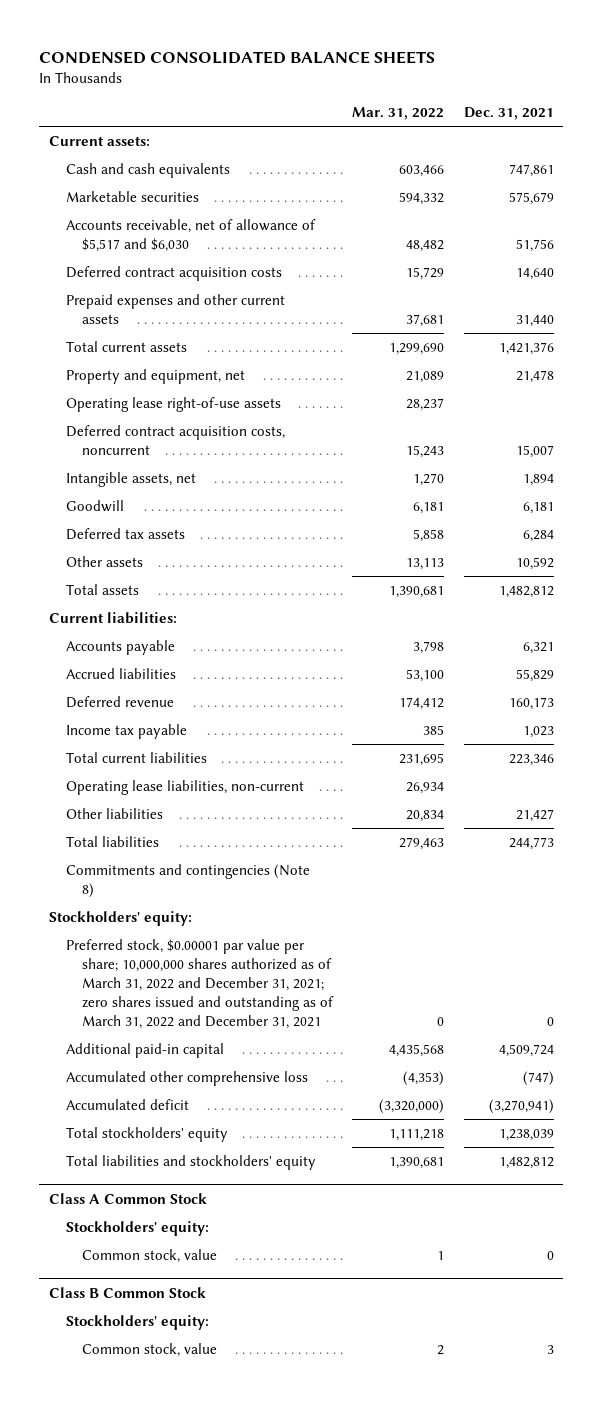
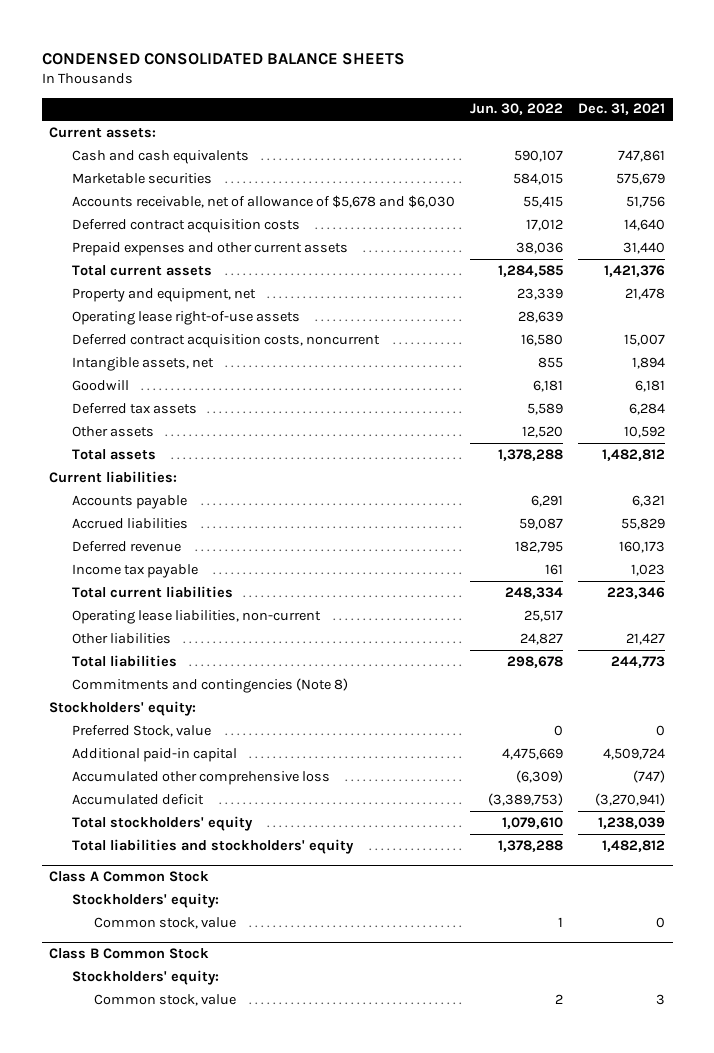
- | Mar. 31, 2022 | Dec. 31, 2021
+ | Jun. 30, 2022 | Dec. 31, 2021
- Accounts receivable, net of allowance of $5,517 and $6,030 | 48,482 | 51,756
+ Accounts receivable, net of allowance of $5,678 and $6,030 | 55,415 | 51,756
- Preferred stock, $0.00001 par value per share; 10,000,000 shares authorized as of March 31, 2022 and December 31, 2021; zero shares issued and outstanding as of March 31, 2022 and December 31, 2021 | 0 | 0
+ Preferred Stock, value | 0 | 0

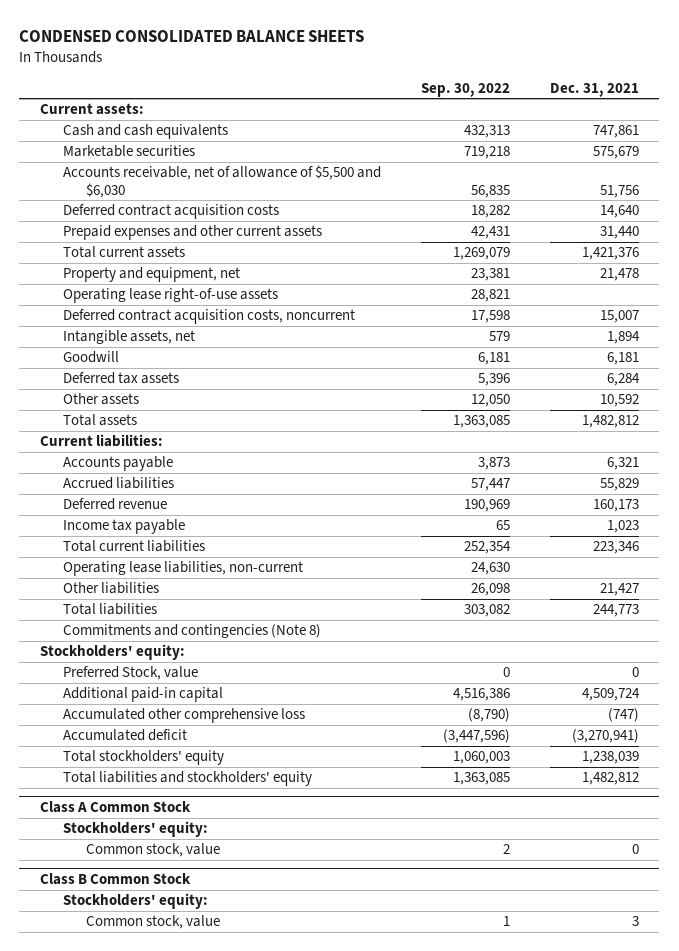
- | Jun. 30, 2022 | Dec. 31, 2021
+ | Sep. 30, 2022 | Dec. 31, 2021
- Accounts receivable, net of allowance of $5,678 and $6,030 | 55,415 | 51,756
+ Accounts receivable, net of allowance of $5,500 and $6,030 | 56,835 | 51,756

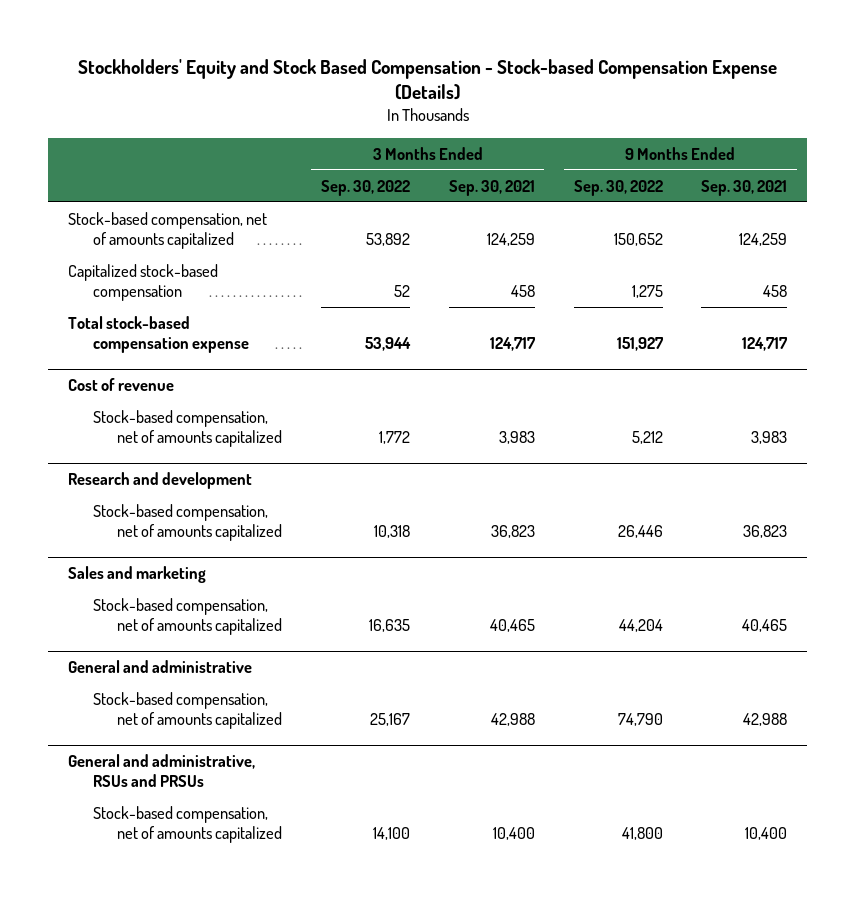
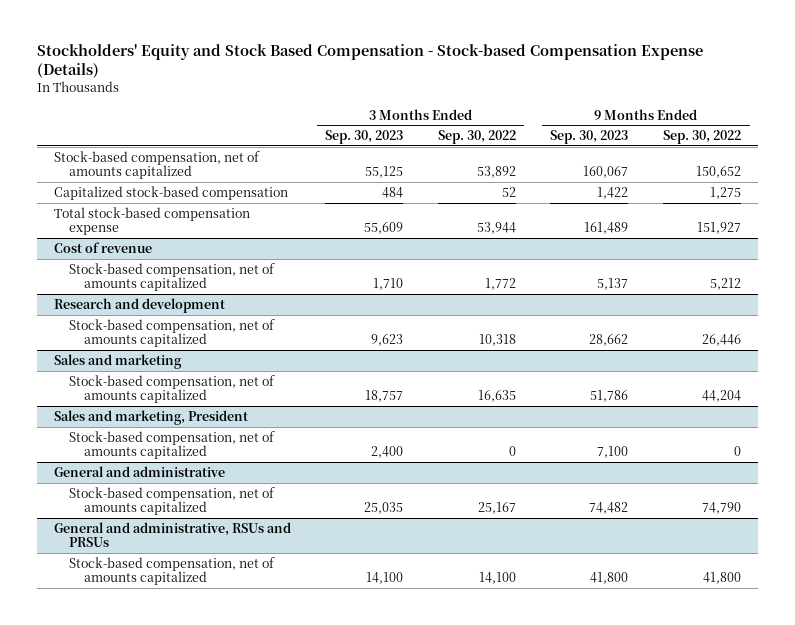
- | 3 Months Ended Sep. 30, 2022 | 3 Months Ended Sep. 30, 2021 | 9 Months Ended Sep. 30, 2022 | 9 Months Ended Sep. 30, 2021
+ | 3 Months Ended Sep. 30, 2023 | 3 Months Ended Sep. 30, 2022 | 9 Months Ended Sep. 30, 2023 | 9 Months Ended Sep. 30, 2022
+ Sales and marketing, President
+ Stock-based compensation, net of amounts capitalized | 2,400 | 0 | 7,100 | 0

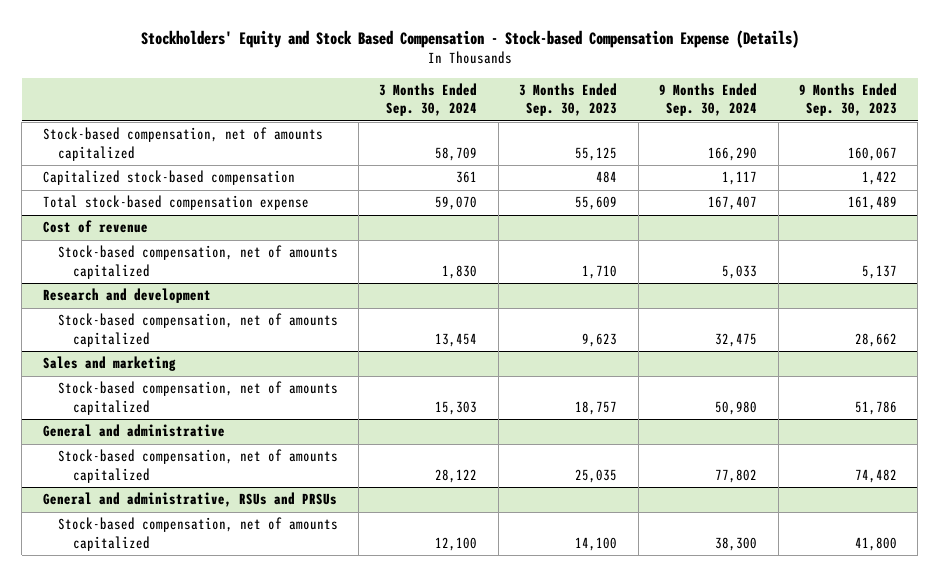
- | 3 Months Ended Sep. 30, 2023 | 3 Months Ended Sep. 30, 2022 | 9 Months Ended Sep. 30, 2023 | 9 Months Ended Sep. 30, 2022
+ | 3 Months Ended Sep. 30, 2024 | 3 Months Ended Sep. 30, 2023 | 9 Months Ended Sep. 30, 2024 | 9 Months Ended Sep. 30, 2023
- Sales and marketing, President
- Stock-based compensation, net of amounts capitalized | 2,400 | 0 | 7,100 | 0

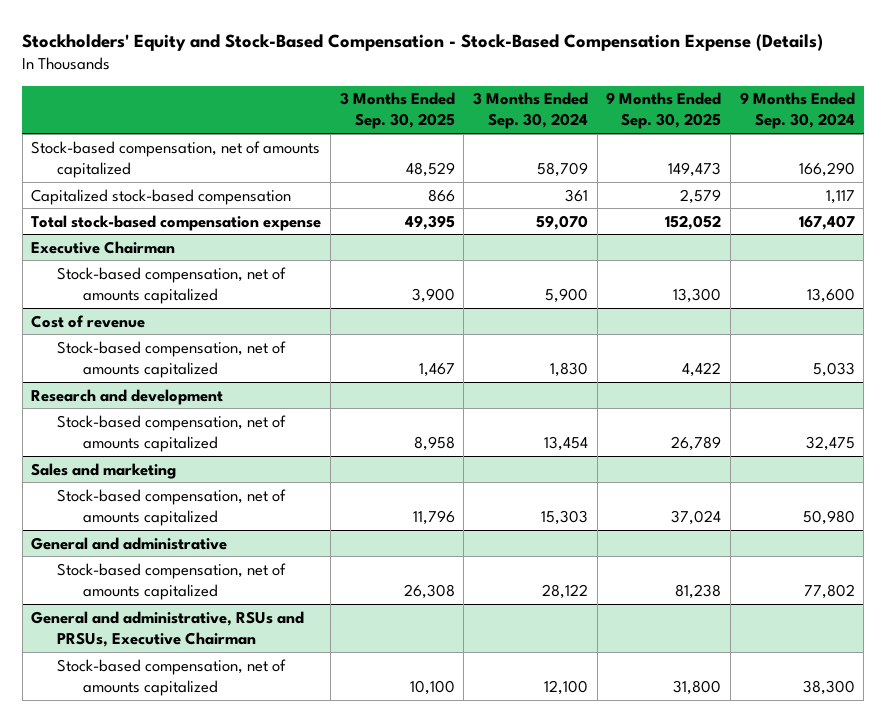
- Stockholders' Equity and Stock Based Compensation - Stock-based Compensation Expense (Details)
+ Stockholders' Equity and Stock-Based Compensation - Stock-Based Compensation Expense (Details)
- | 3 Months Ended Sep. 30, 2024 | 3 Months Ended Sep. 30, 2023 | 9 Months Ended Sep. 30, 2024 | 9 Months Ended Sep. 30, 2023
+ | 3 Months Ended Sep. 30, 2025 | 3 Months Ended Sep. 30, 2024 | 9 Months Ended Sep. 30, 2025 | 9 Months Ended Sep. 30, 2024
+ Executive Chairman
+ Stock-based compensation, net of amounts capitalized | 3,900 | 5,900 | 13,300 | 13,600
- General and administrative, RSUs and PRSUs
+ General and administrative, RSUs and PRSUs, Executive Chairman

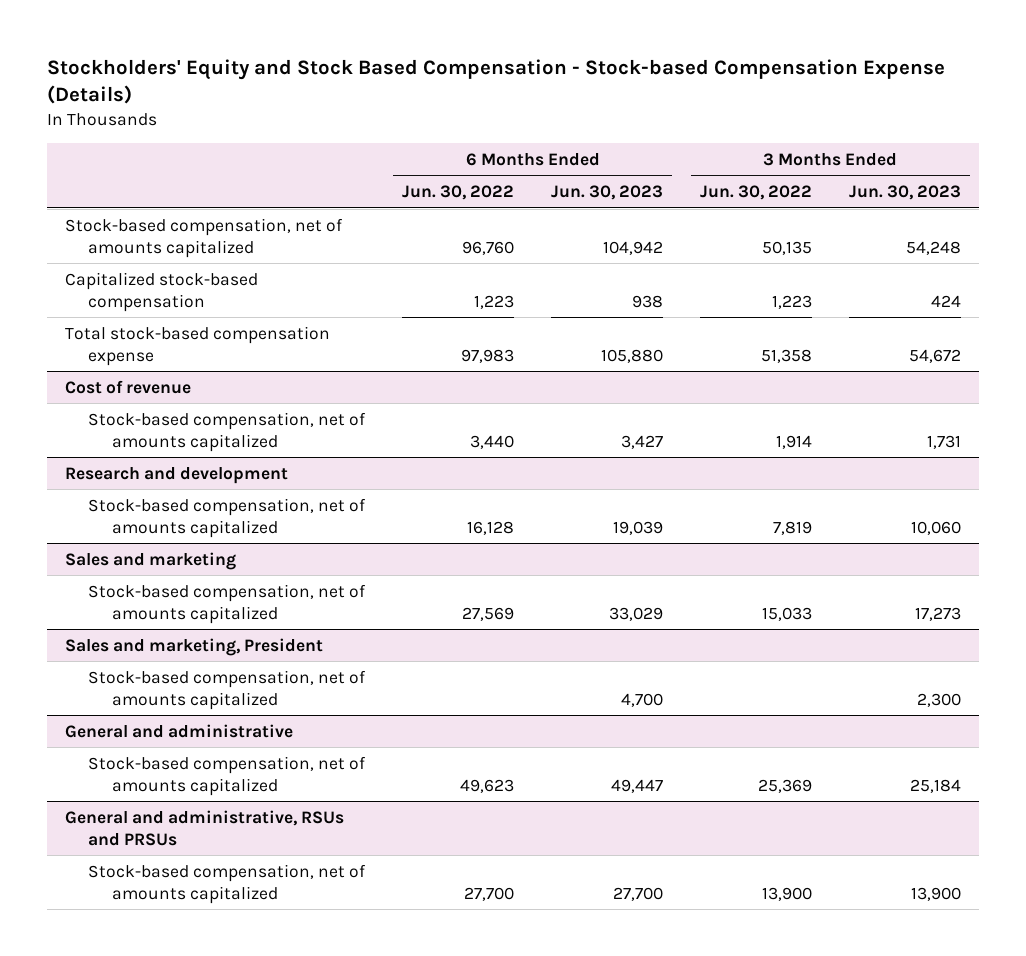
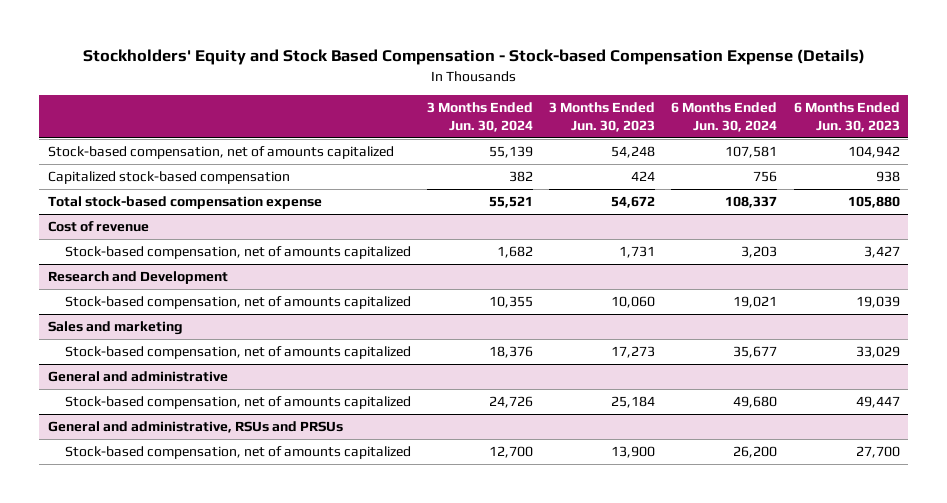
- | 6 Months Ended Jun. 30, 2022 | 6 Months Ended Jun. 30, 2023 | 3 Months Ended Jun. 30, 2022 | 3 Months Ended Jun. 30, 2023
+ | 3 Months Ended Jun. 30, 2024 | 3 Months Ended Jun. 30, 2023 | 6 Months Ended Jun. 30, 2024 | 6 Months Ended Jun. 30, 2023
- Research and development
+ Research and Development
- Sales and marketing, President
- Stock-based compensation, net of amounts capitalized | | 4,700 | | 2,300

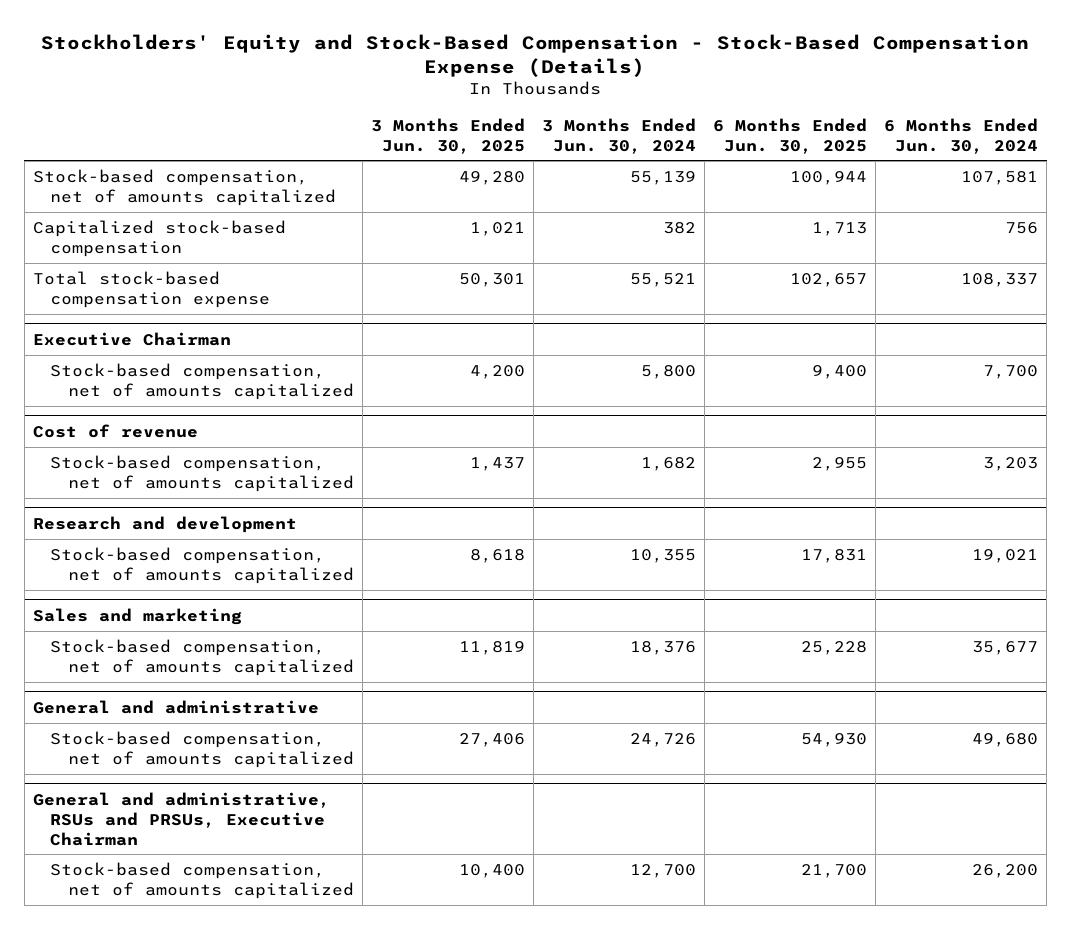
- Stockholders' Equity and Stock Based Compensation - Stock-based Compensation Expense (Details)
+ Stockholders' Equity and Stock-Based Compensation - Stock-Based Compensation Expense (Details)
- | 3 Months Ended Jun. 30, 2024 | 3 Months Ended Jun. 30, 2023 | 6 Months Ended Jun. 30, 2024 | 6 Months Ended Jun. 30, 2023
+ | 3 Months Ended Jun. 30, 2025 | 3 Months Ended Jun. 30, 2024 | 6 Months Ended Jun. 30, 2025 | 6 Months Ended Jun. 30, 2024
+ Executive Chairman
+ Stock-based compensation, net of amounts capitalized | 4,200 | 5,800 | 9,400 | 7,700
- Research and Development
+ Research and development
- General and administrative, RSUs and PRSUs
+ General and administrative, RSUs and PRSUs, Executive Chairman

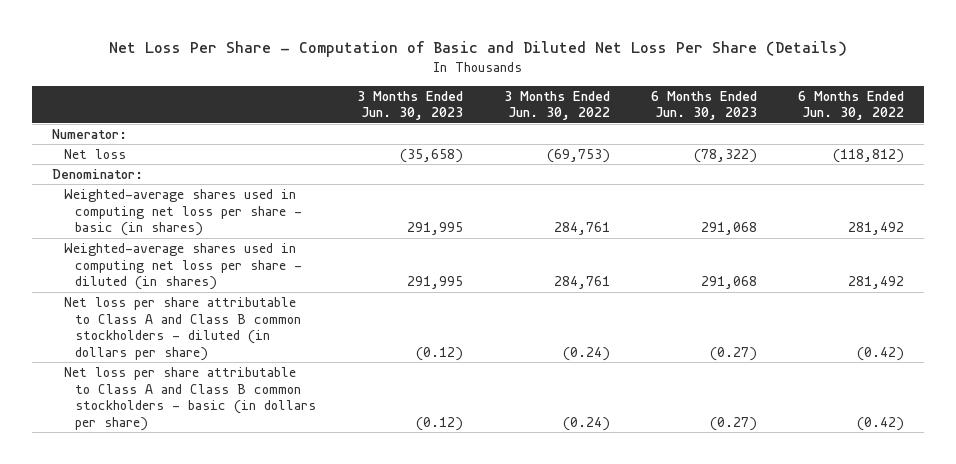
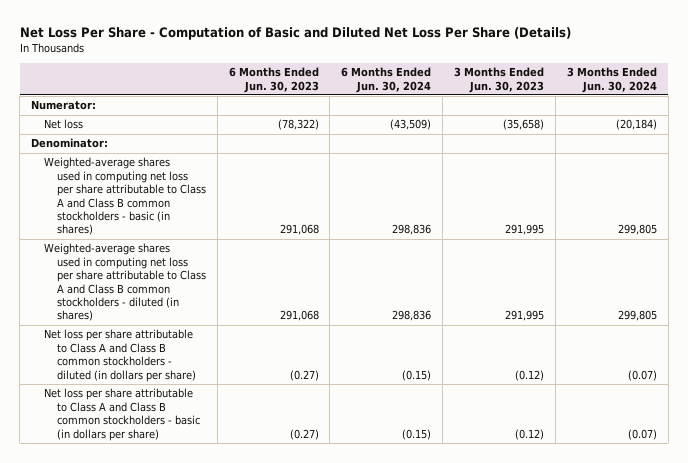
- | 3 Months Ended Jun. 30, 2023 | 3 Months Ended Jun. 30, 2022 | 6 Months Ended Jun. 30, 2023 | 6 Months Ended Jun. 30, 2022
+ | 6 Months Ended Jun. 30, 2023 | 6 Months Ended Jun. 30, 2024 | 3 Months Ended Jun. 30, 2023 | 3 Months Ended Jun. 30, 2024
- Weighted-average shares used in computing net loss per share - basic (in shares) | 291,995 | 284,761 | 291,068 | 281,492
- Weighted-average shares used in computing net loss per share - diluted (in shares) | 291,995 | 284,761 | 291,068 | 281,492
+ Weighted-average shares used in computing net loss per share attributable to Class A and Class B common stockholders - basic (in shares) | 291,068 | 298,836 | 291,995 | 299,805
+ Weighted-average shares used in computing net loss per share attributable to Class A and Class B common stockholders - diluted (in shares) | 291,068 | 298,836 | 291,995 | 299,805

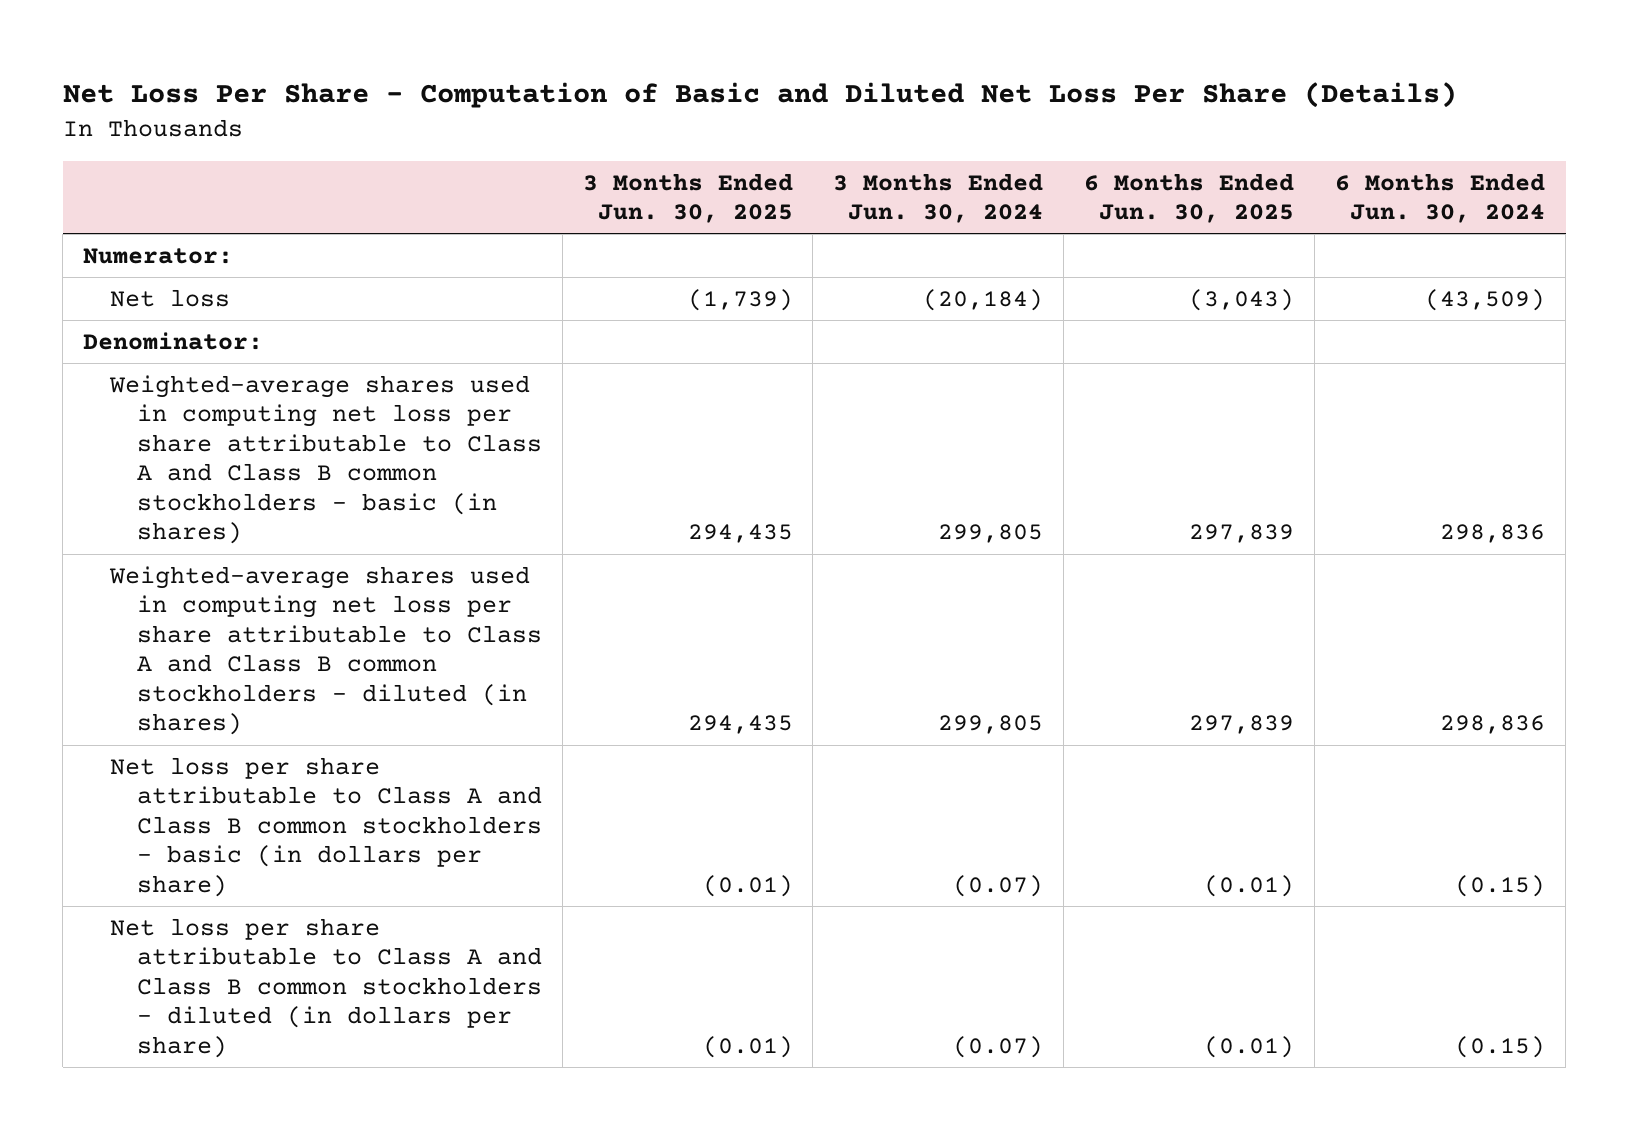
- | 6 Months Ended Jun. 30, 2023 | 6 Months Ended Jun. 30, 2024 | 3 Months Ended Jun. 30, 2023 | 3 Months Ended Jun. 30, 2024
+ | 3 Months Ended Jun. 30, 2025 | 3 Months Ended Jun. 30, 2024 | 6 Months Ended Jun. 30, 2025 | 6 Months Ended Jun. 30, 2024
moved down: Net loss per share attributable to Class A and Class B common stockholders - diluted (in dollars per share) | (0.01) | (0.07) | (0.01) | (0.15)

